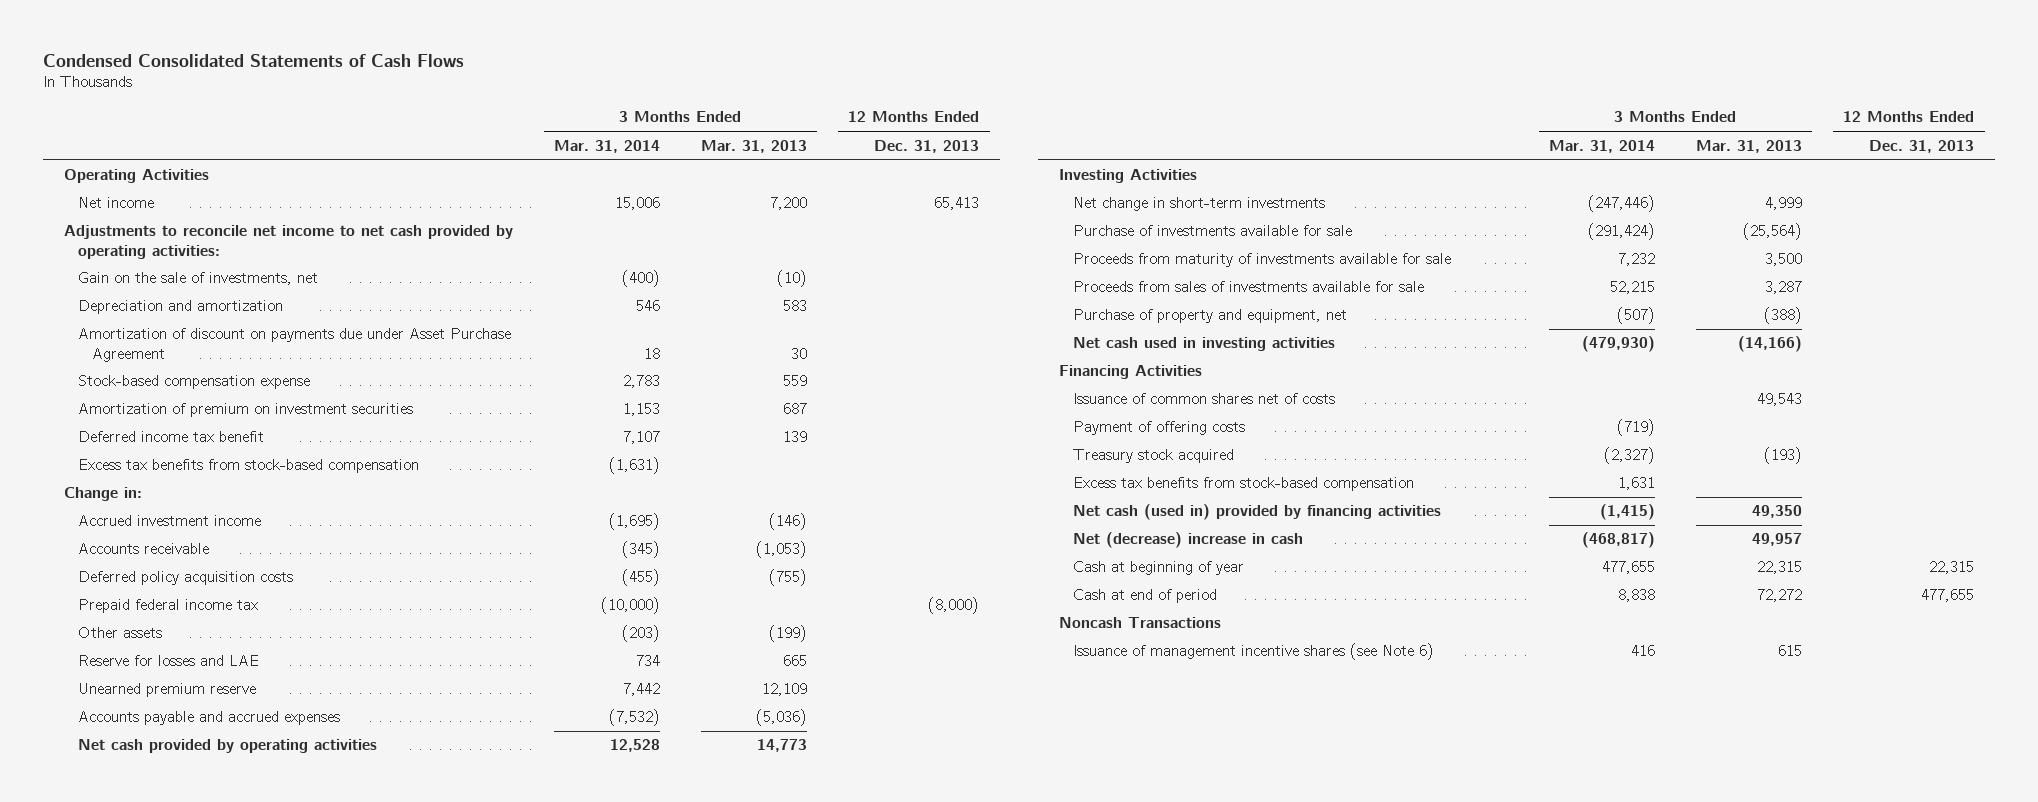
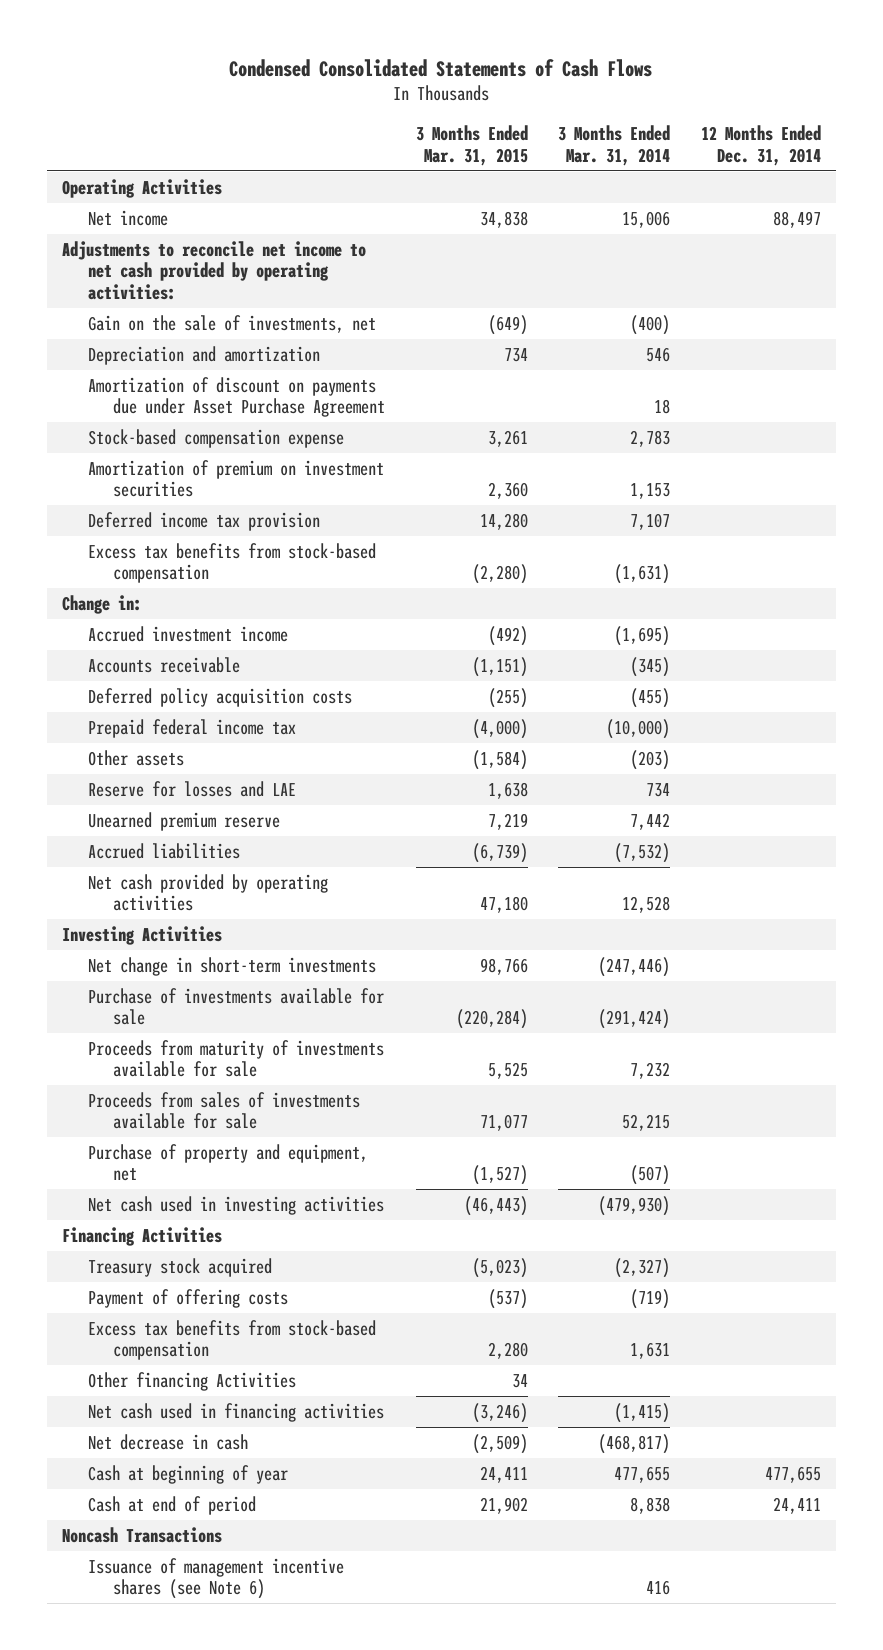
- | 3 Months Ended Mar. 31, 2014 | 3 Months Ended Mar. 31, 2013 | 12 Months Ended Dec. 31, 2013
+ | 3 Months Ended Mar. 31, 2015 | 3 Months Ended Mar. 31, 2014 | 12 Months Ended Dec. 31, 2014
- Deferred income tax benefit | 7,107 | 139 |
+ Deferred income tax provision | 14,280 | 7,107 |
- Accounts payable and accrued expenses | (7,532) | (5,036) |
+ Accrued liabilities | (6,739) | (7,532) |
- Issuance of common shares net of costs | | 49,543 |
moved down: Payment of offering costs | (537) | (719) |
- Net cash (used in) provided by financing activities | (1,415) | 49,350 |
- Net (decrease) increase in cash | (468,817) | 49,957 |
+ Other financing Activities | 34 | |
+ Net cash used in financing activities | (3,246) | (1,415) |
+ Net decrease in cash | (2,509) | (468,817) |

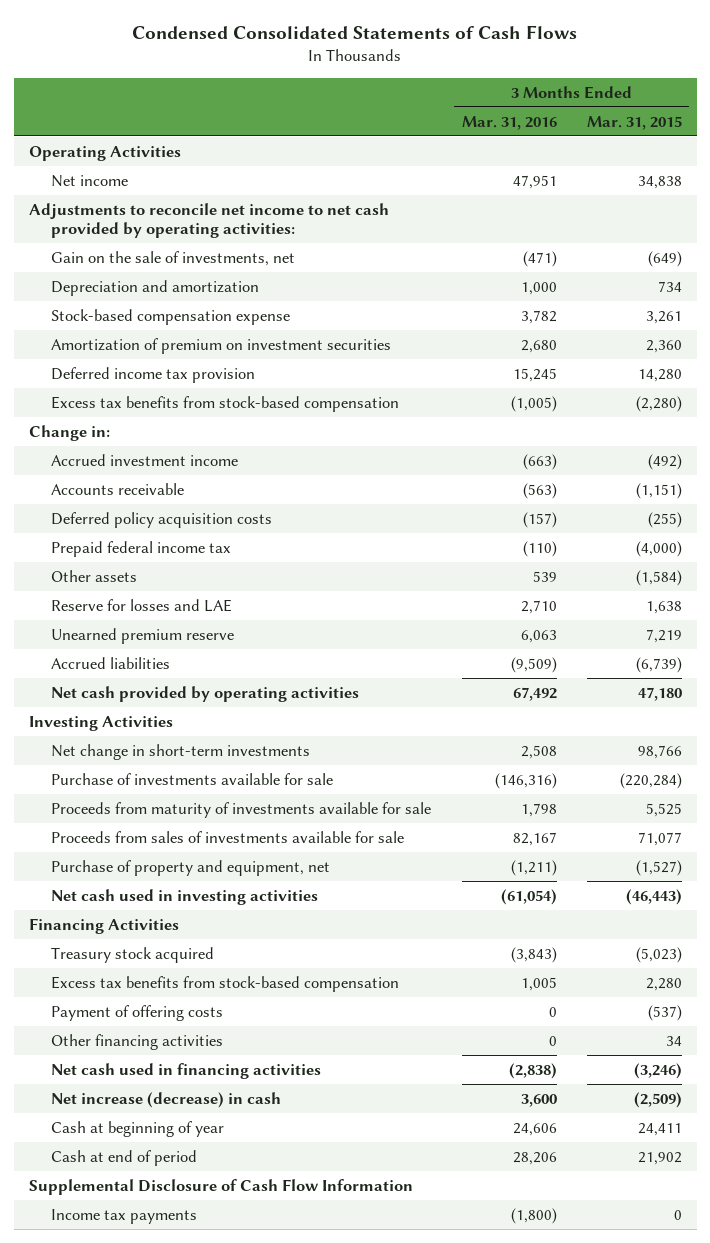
- | 3 Months Ended Mar. 31, 2015 | 3 Months Ended Mar. 31, 2014 | 12 Months Ended Dec. 31, 2014
+ | 3 Months Ended Mar. 31, 2016 | 3 Months Ended Mar. 31, 2015
- Amortization of discount on payments due under Asset Purchase Agreement | | 18 |
- Other financing Activities | 34 | |
moved down: Payment of offering costs | 0 | (537)
+ Other financing activities | 0 | 34
- Net decrease in cash | (2,509) | (468,817) |
+ Net increase (decrease) in cash | 3,600 | (2,509)
- Noncash Transactions
- Issuance of management incentive shares (see Note 6) | | 416 |
+ Supplemental Disclosure of Cash Flow Information
+ Income tax payments | (1,800) | 0

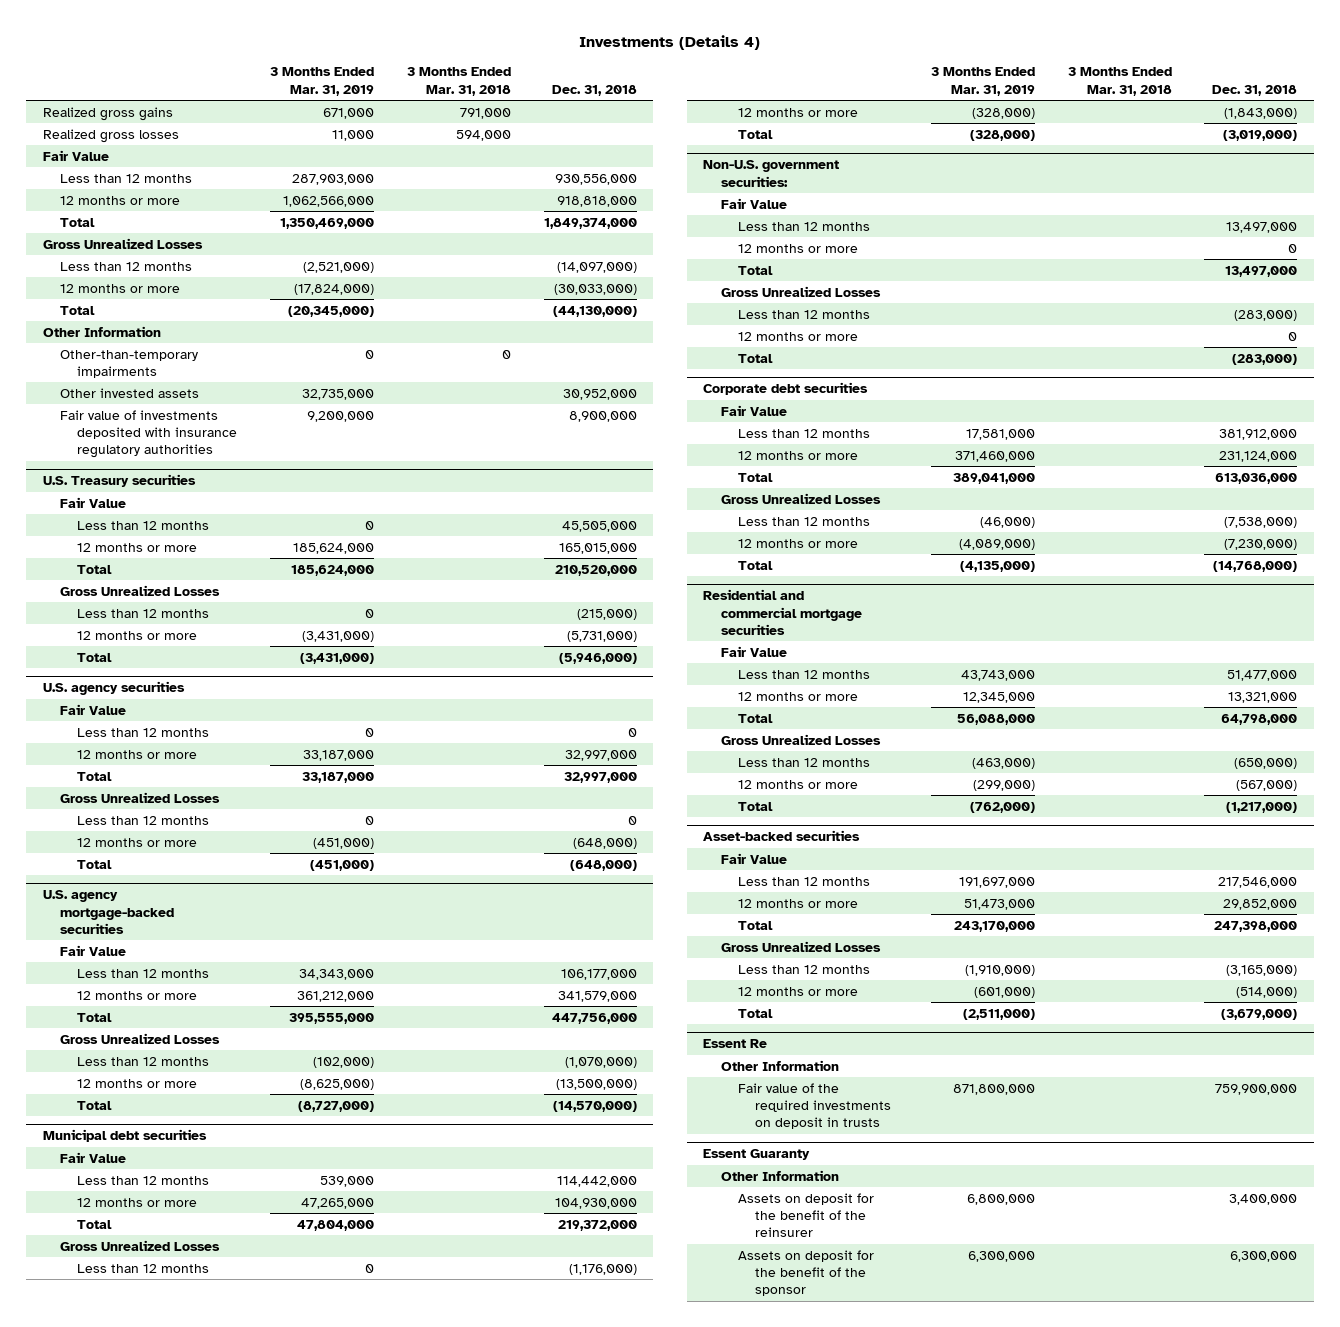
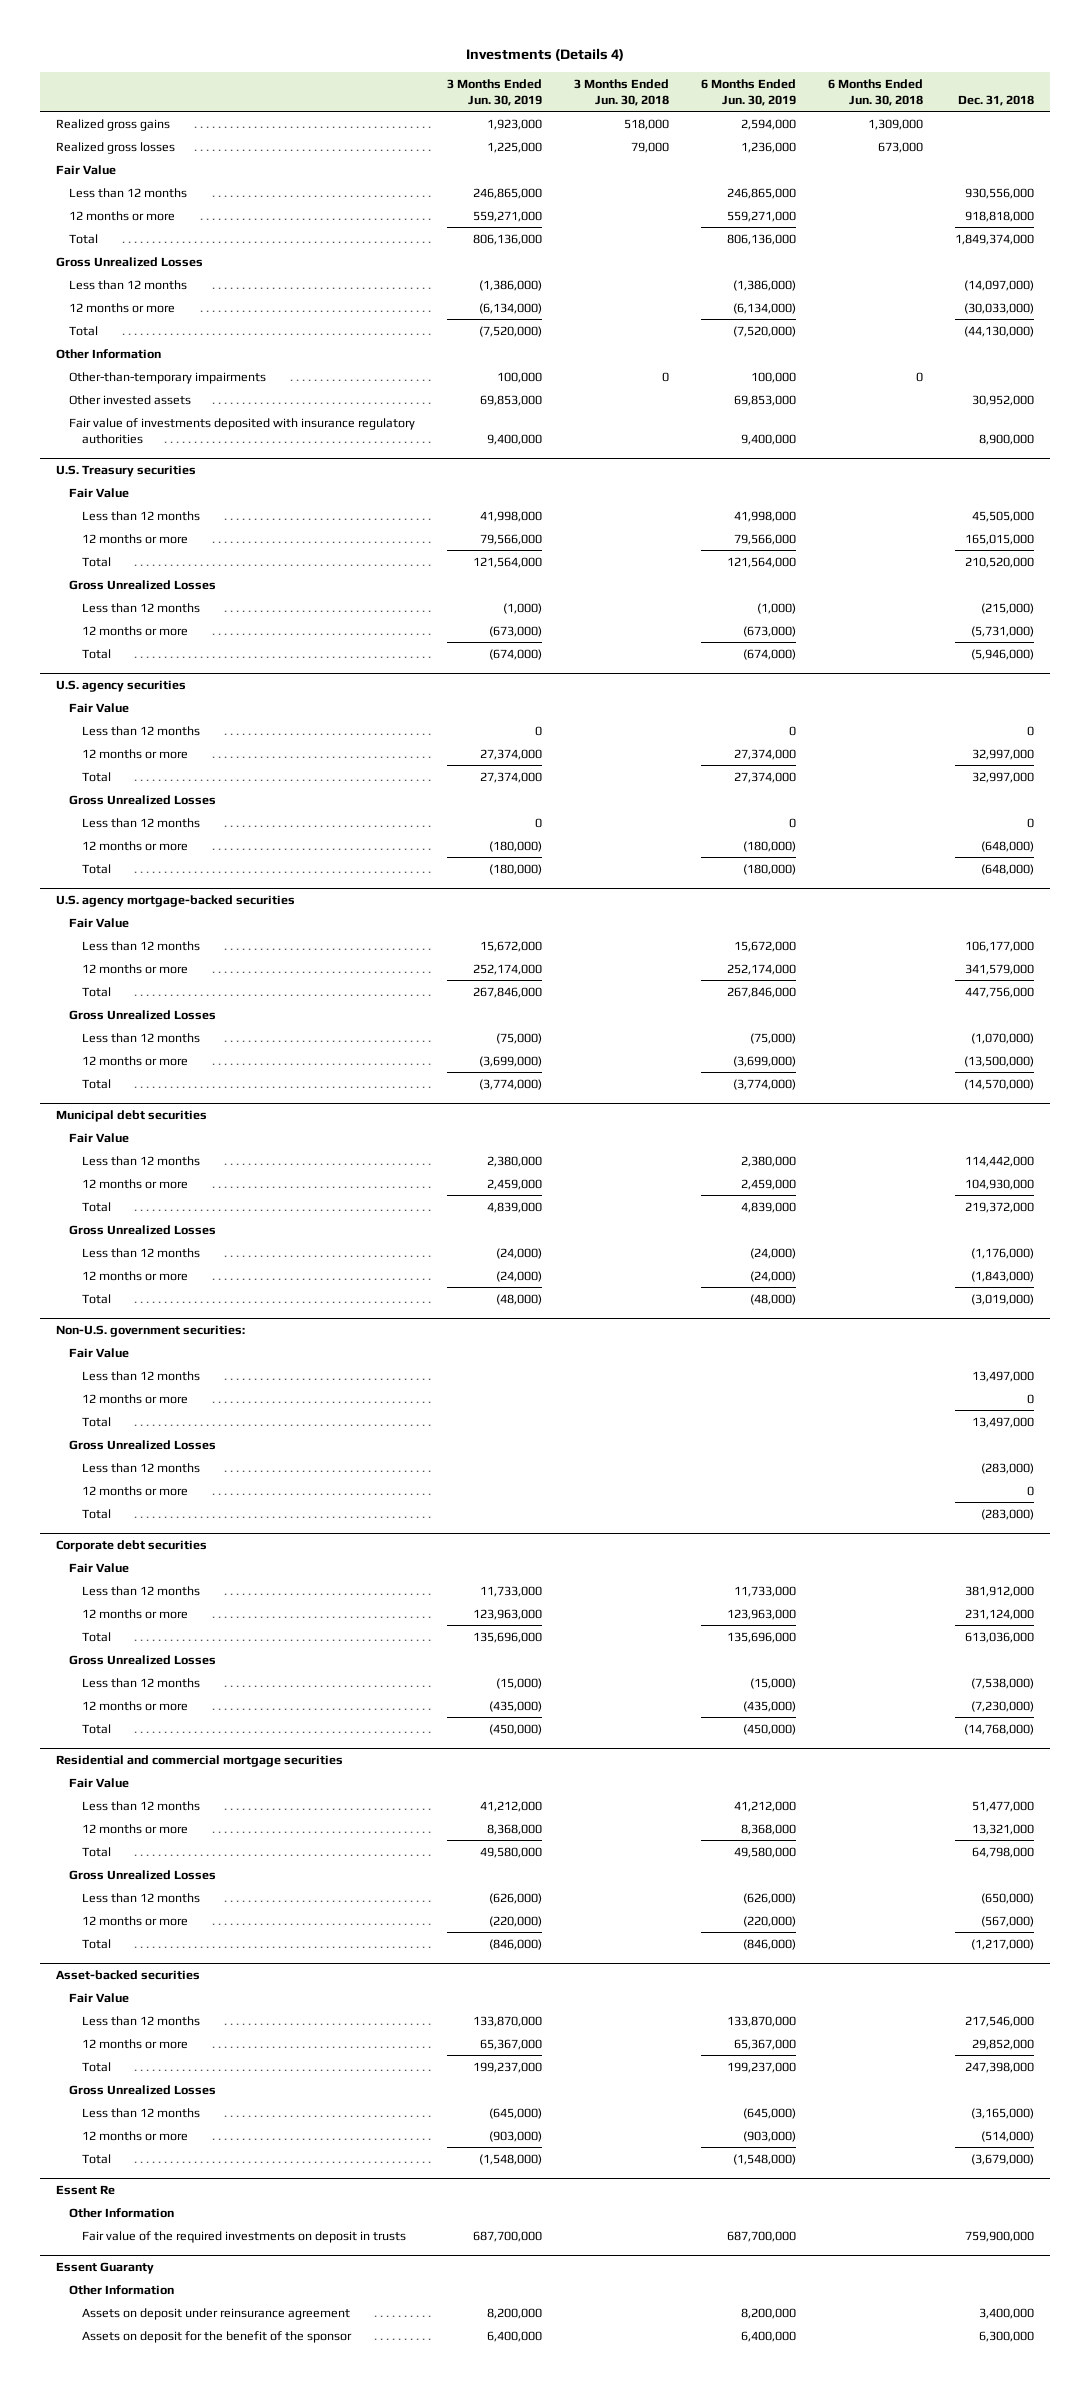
- | 3 Months Ended Mar. 31, 2019 | 3 Months Ended Mar. 31, 2018 | Dec. 31, 2018
+ | 3 Months Ended Jun. 30, 2019 | 3 Months Ended Jun. 30, 2018 | 6 Months Ended Jun. 30, 2019 | 6 Months Ended Jun. 30, 2018 | Dec. 31, 2018
@ Essent Guaranty
- Assets on deposit for the benefit of the reinsurer | 6,800,000 | | 3,400,000
+ Assets on deposit under reinsurance agreement | 8,200,000 | | 8,200,000 | | 3,400,000

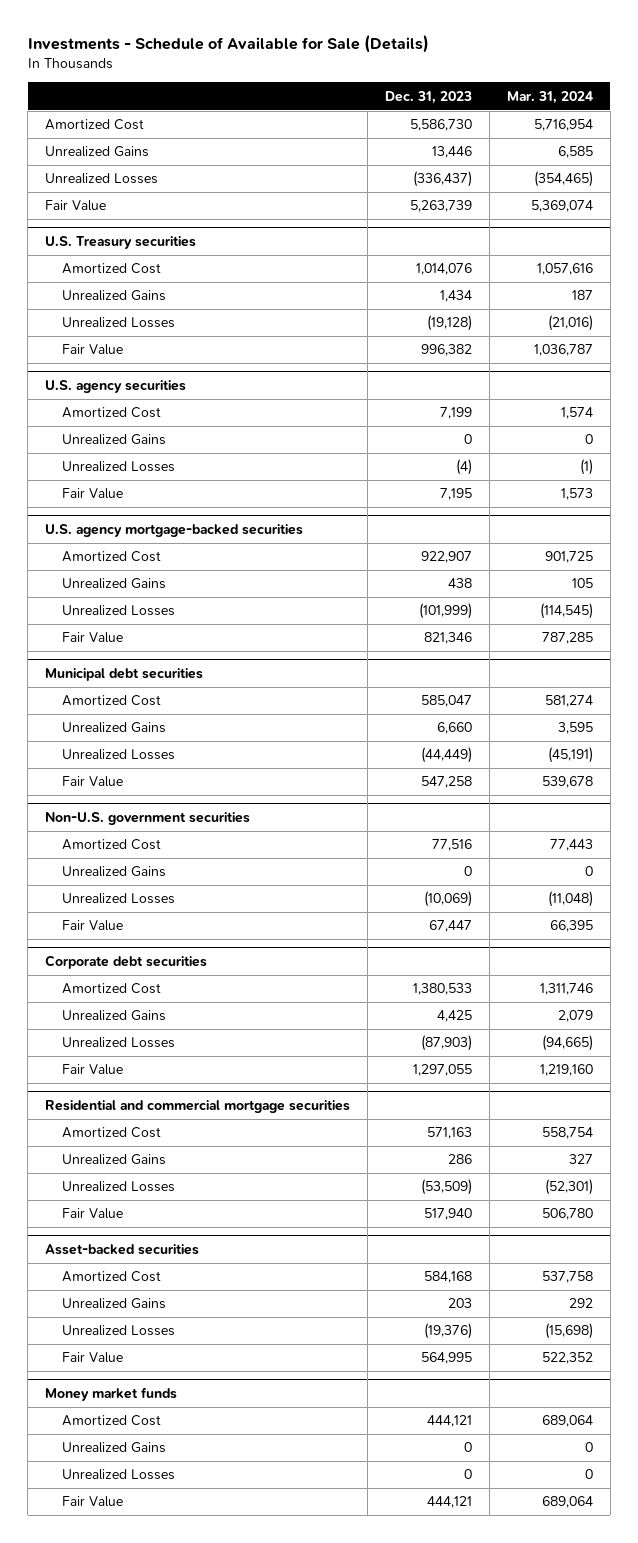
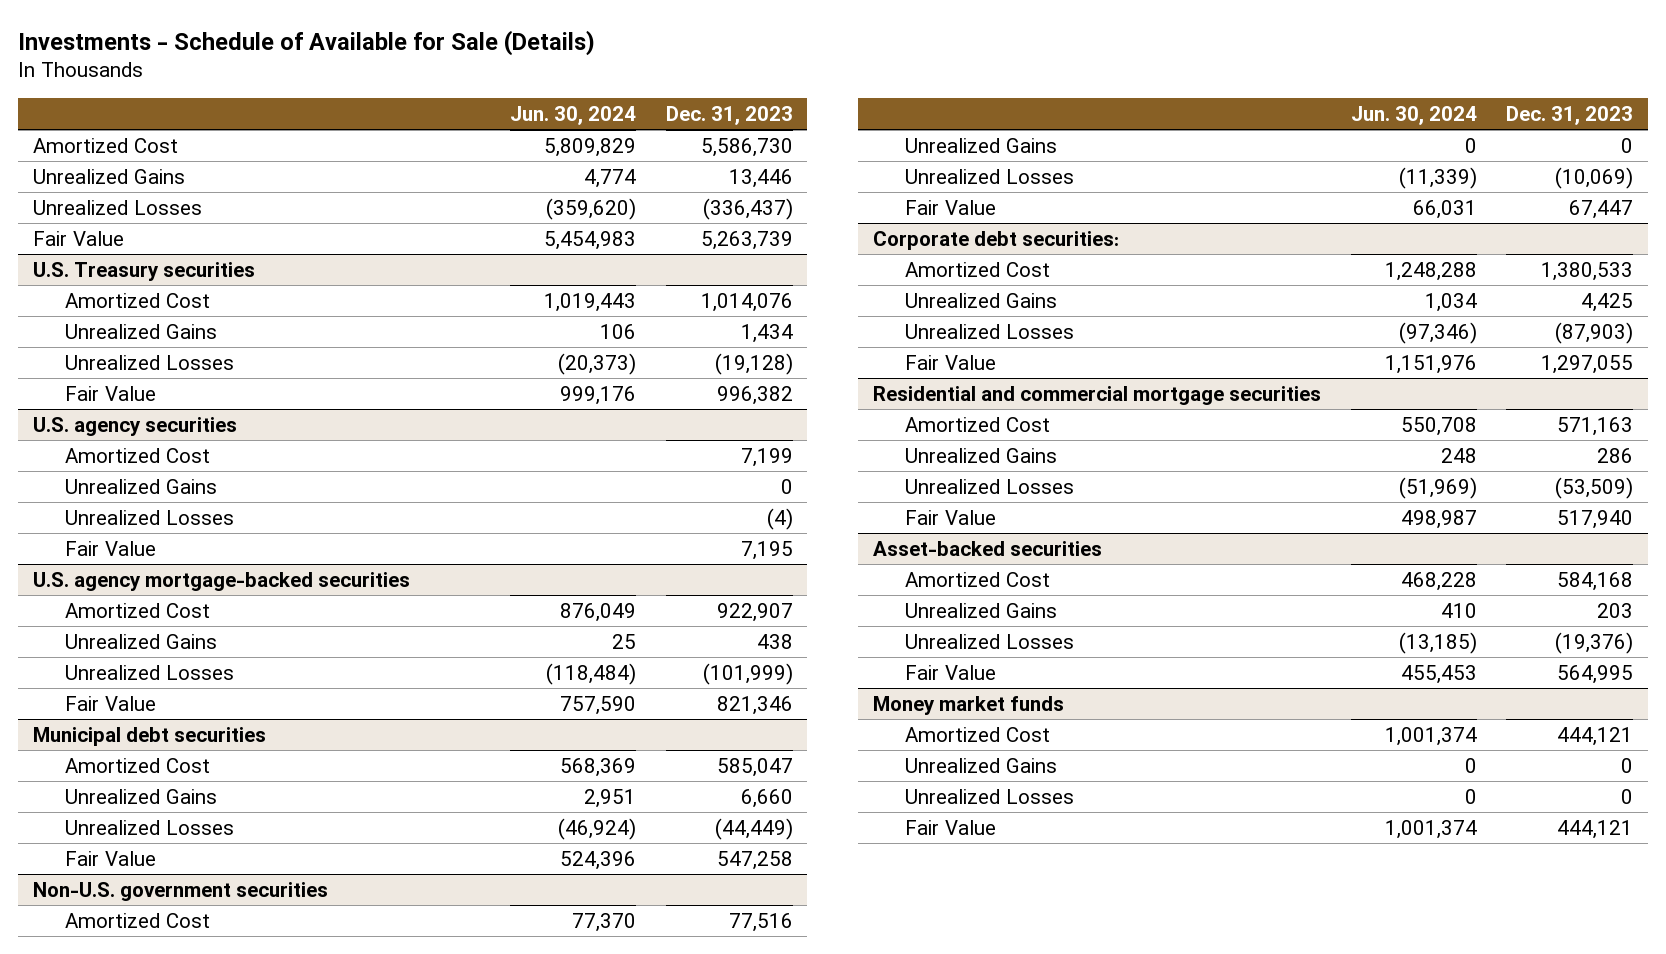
- | Dec. 31, 2023 | Mar. 31, 2024
+ | Jun. 30, 2024 | Dec. 31, 2023
- Corporate debt securities
+ Corporate debt securities:

